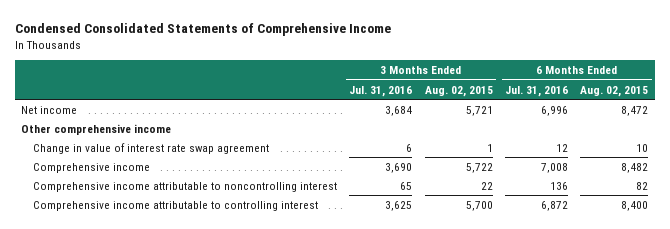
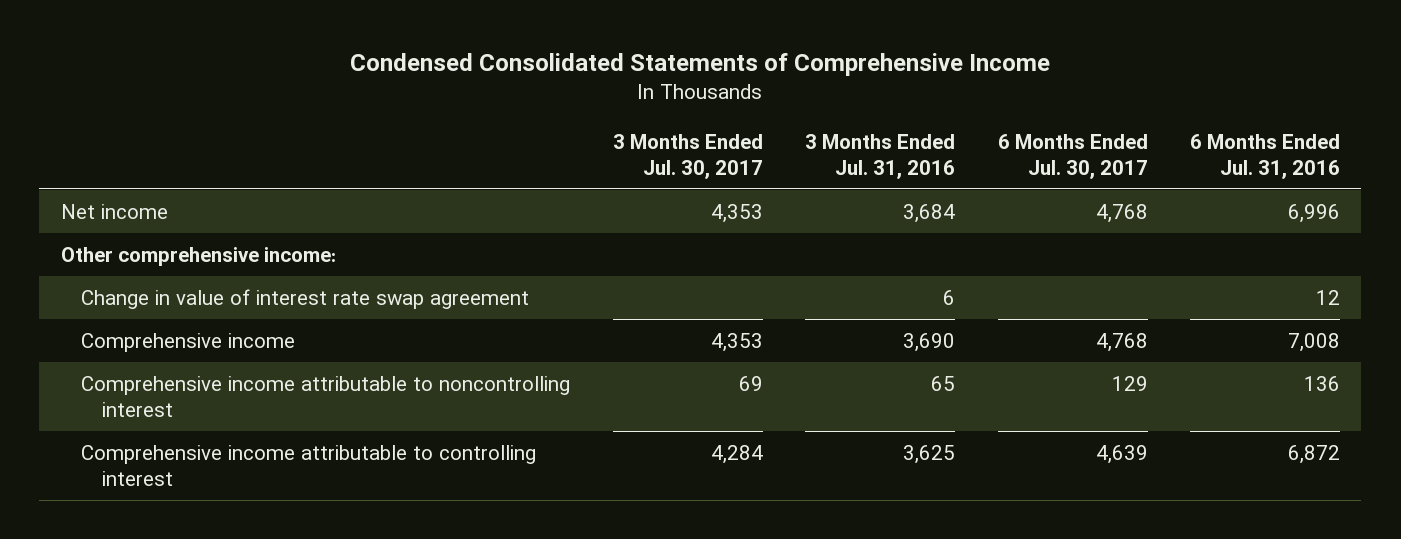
- | 3 Months Ended Jul. 31, 2016 | 3 Months Ended Aug. 02, 2015 | 6 Months Ended Jul. 31, 2016 | 6 Months Ended Aug. 02, 2015
+ | 3 Months Ended Jul. 30, 2017 | 3 Months Ended Jul. 31, 2016 | 6 Months Ended Jul. 30, 2017 | 6 Months Ended Jul. 31, 2016
- Other comprehensive income
+ Other comprehensive income:

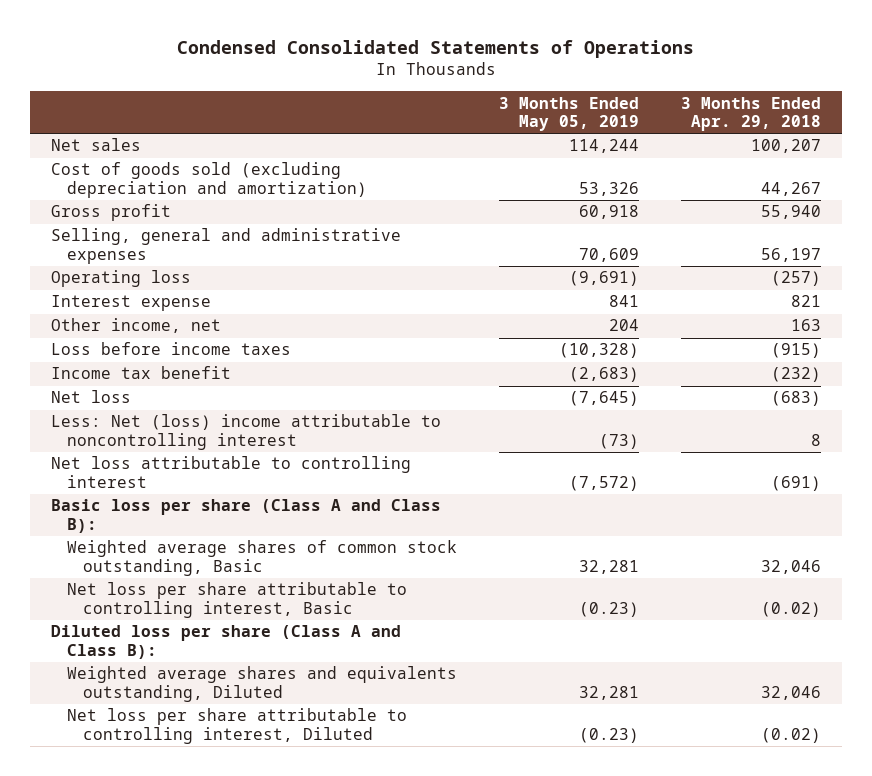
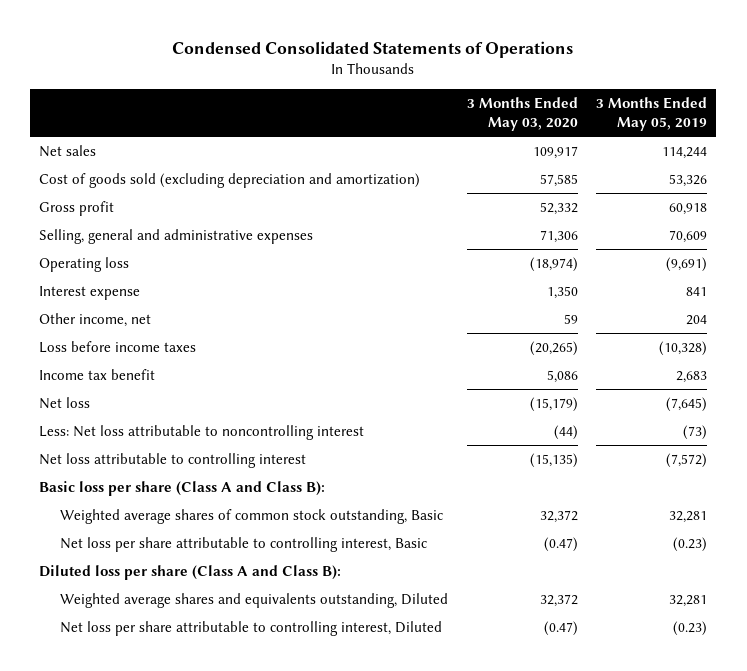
- | 3 Months Ended May 05, 2019 | 3 Months Ended Apr. 29, 2018
+ | 3 Months Ended May 03, 2020 | 3 Months Ended May 05, 2019
- Income tax benefit | (2,683) | (232)
+ Income tax benefit | 5,086 | 2,683
- Less: Net (loss) income attributable to noncontrolling interest | (73) | 8
+ Less: Net loss attributable to noncontrolling interest | (44) | (73)

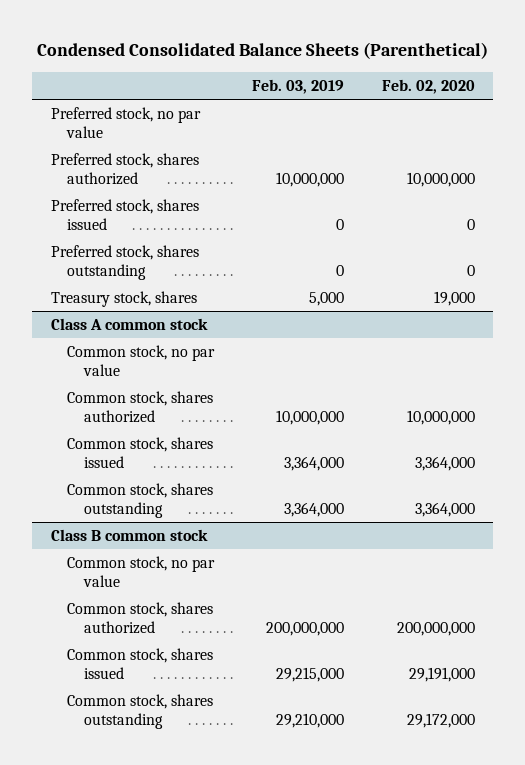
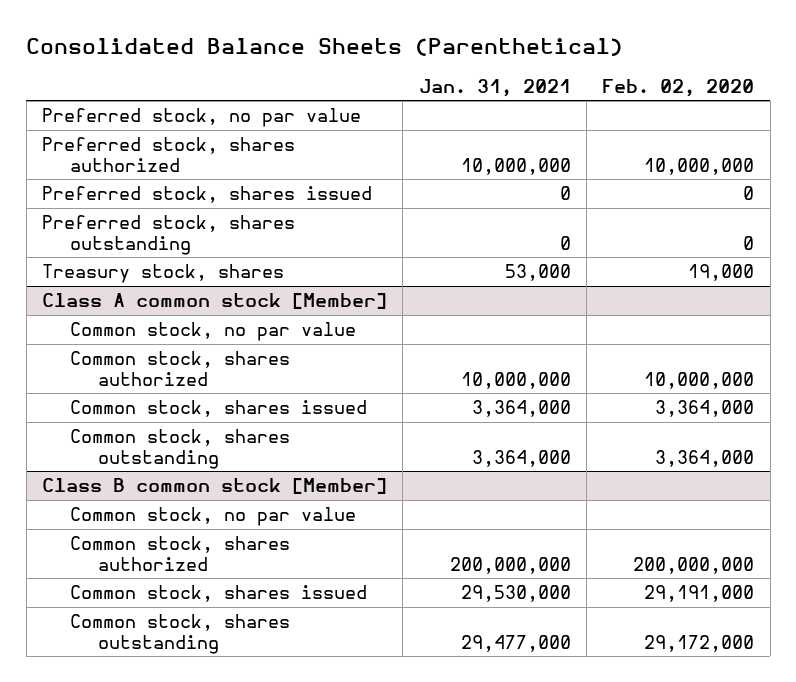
- Condensed Consolidated Balance Sheets (Parenthetical)
+ Consolidated Balance Sheets (Parenthetical)
- | Feb. 03, 2019 | Feb. 02, 2020
+ | Jan. 31, 2021 | Feb. 02, 2020
- Class A common stock
+ Class A common stock [Member]
- Class B common stock
+ Class B common stock [Member]

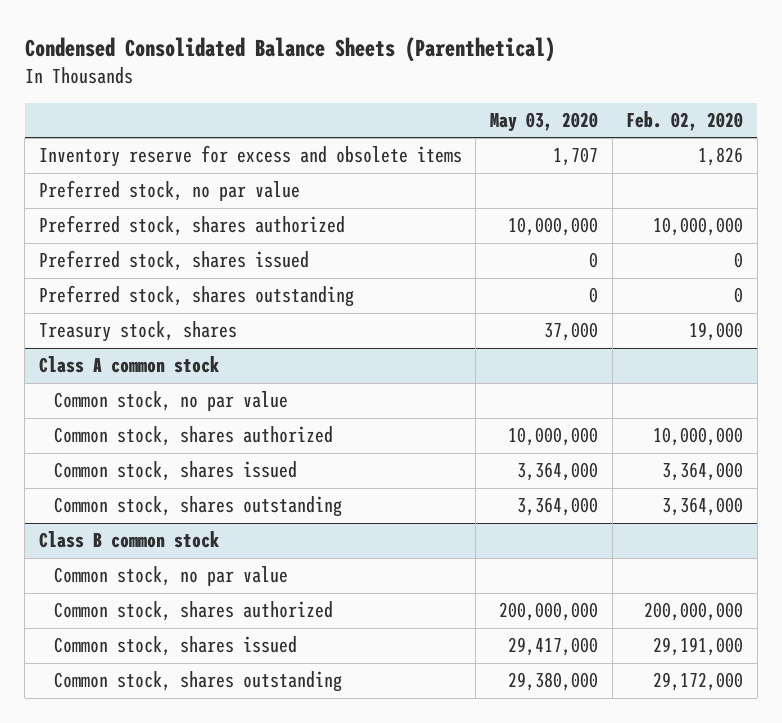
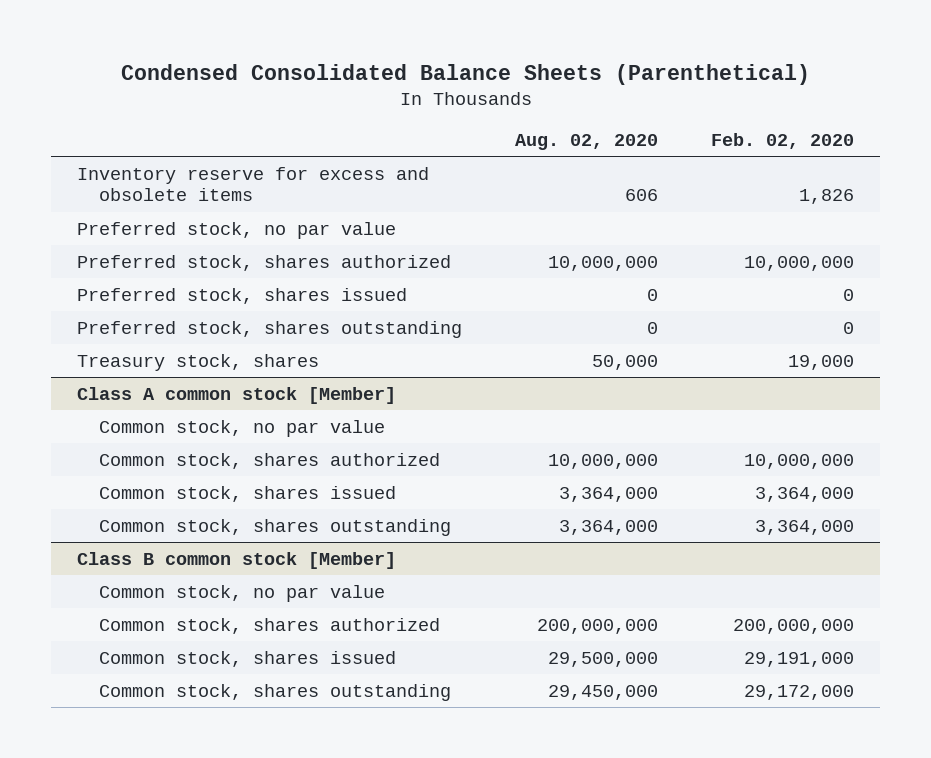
- | May 03, 2020 | Feb. 02, 2020
+ | Aug. 02, 2020 | Feb. 02, 2020
- Class A common stock
+ Class A common stock [Member]
- Class B common stock
+ Class B common stock [Member]

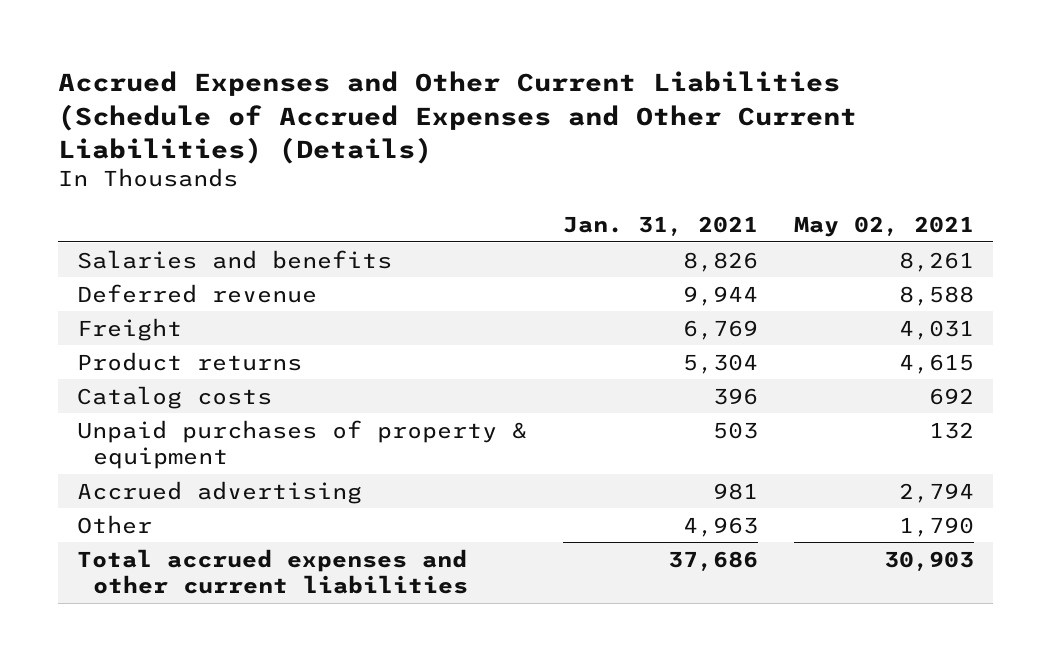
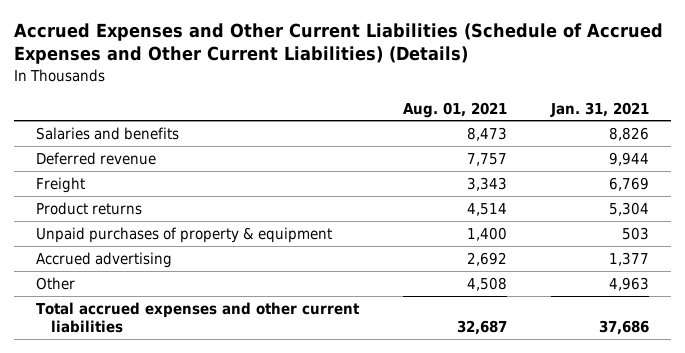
- | Jan. 31, 2021 | May 02, 2021
+ | Aug. 01, 2021 | Jan. 31, 2021
- Catalog costs | 396 | 692
- Accrued advertising | 981 | 2,794
+ Accrued advertising | 2,692 | 1,377

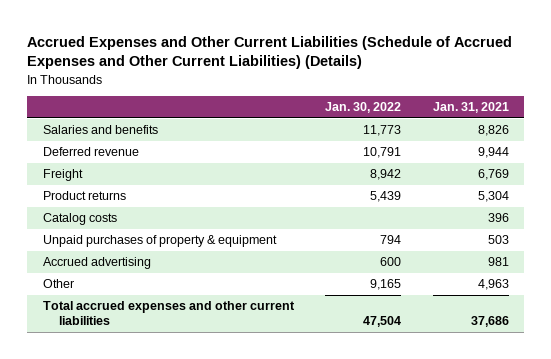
- | Aug. 01, 2021 | Jan. 31, 2021
+ | Jan. 30, 2022 | Jan. 31, 2021
+ Catalog costs | | 396
- Accrued advertising | 2,692 | 1,377
+ Accrued advertising | 600 | 981

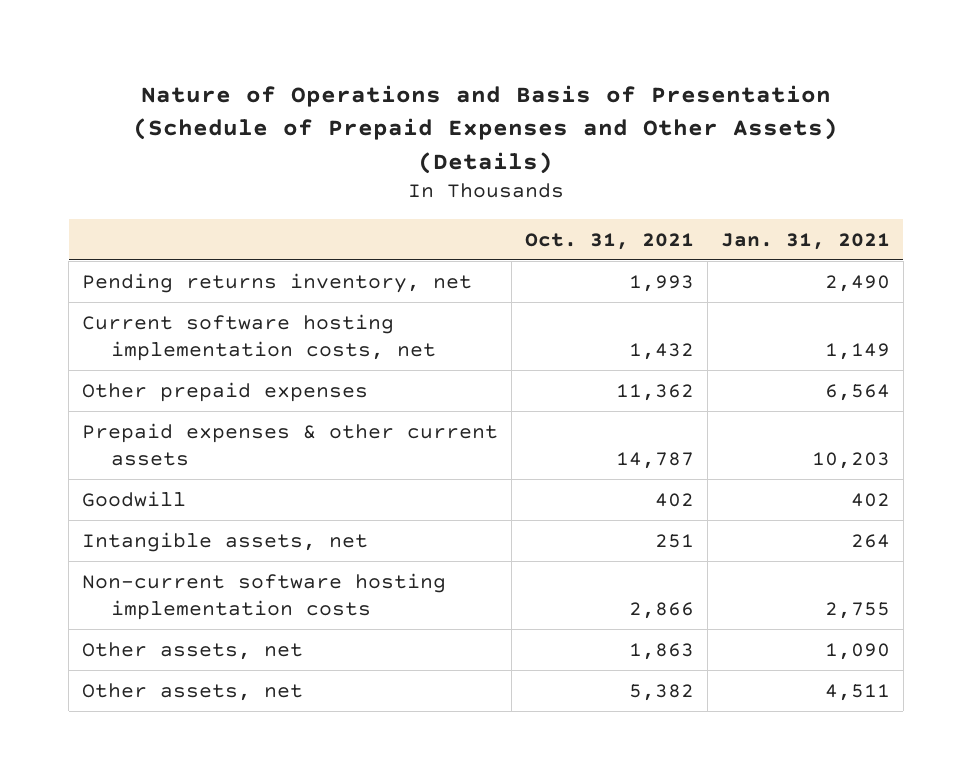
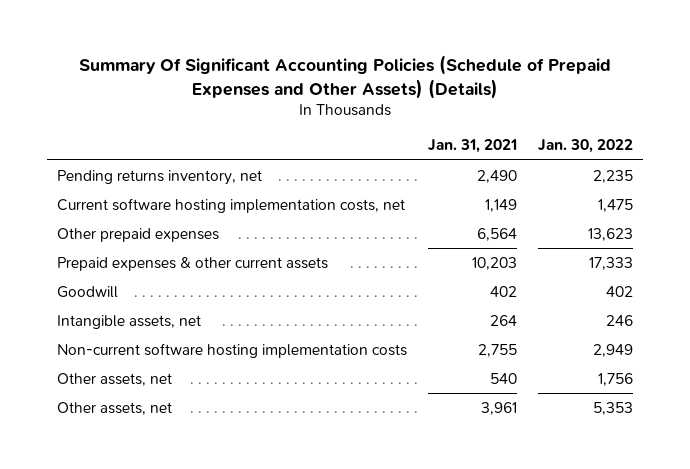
- Nature of Operations and Basis of Presentation (Schedule of Prepaid Expenses and Other Assets) (Details)
+ Summary Of Significant Accounting Policies (Schedule of Prepaid Expenses and Other Assets) (Details)
- | Oct. 31, 2021 | Jan. 31, 2021
+ | Jan. 31, 2021 | Jan. 30, 2022
- Other assets, net | 1,863 | 1,090
- Other assets, net | 5,382 | 4,511
+ Other assets, net | 540 | 1,756
+ Other assets, net | 3,961 | 5,353

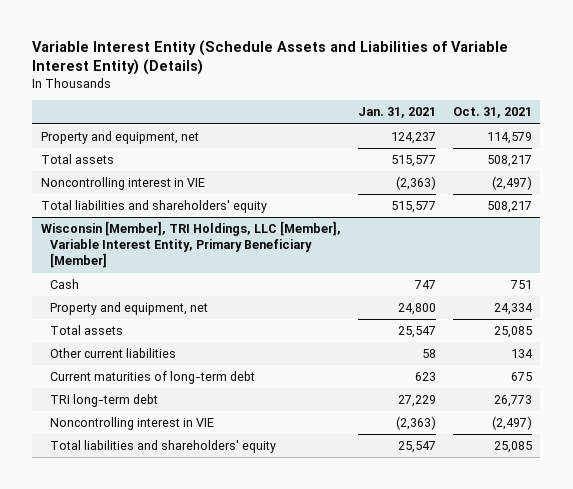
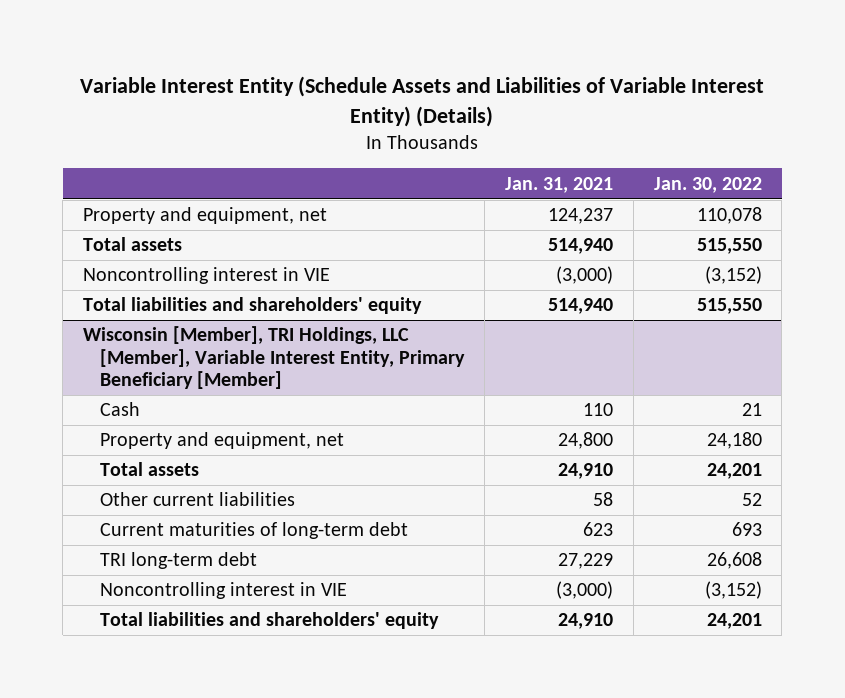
- | Jan. 31, 2021 | Oct. 31, 2021
+ | Jan. 31, 2021 | Jan. 30, 2022
- Total assets | 515,577 | 508,217
- Noncontrolling interest in VIE | (2,363) | (2,497)
- Total liabilities and shareholders' equity | 515,577 | 508,217
+ Total assets | 514,940 | 515,550
+ Noncontrolling interest in VIE | (3,000) | (3,152)
+ Total liabilities and shareholders' equity | 514,940 | 515,550
@ Wisconsin [Member], TRI Holdings, LLC [Member], Variable Interest Entity, Primary Beneficiary [Member]
- Cash | 747 | 751
+ Cash | 110 | 21
- Total assets | 25,547 | 25,085
+ Total assets | 24,910 | 24,201
- Noncontrolling interest in VIE | (2,363) | (2,497)
- Total liabilities and shareholders' equity | 25,547 | 25,085
+ Noncontrolling interest in VIE | (3,000) | (3,152)
+ Total liabilities and shareholders' equity | 24,910 | 24,201

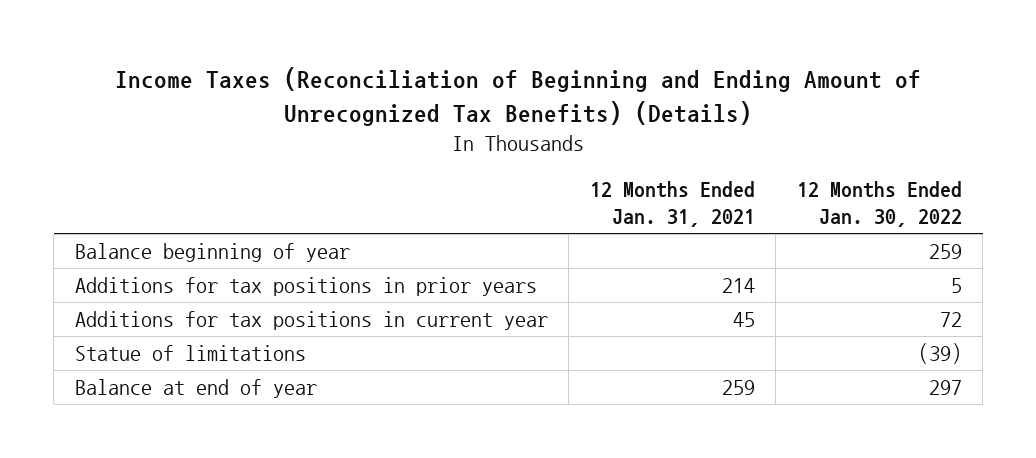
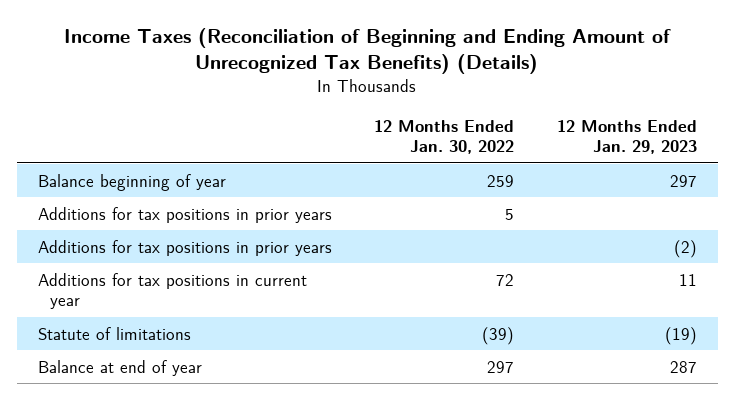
- | 12 Months Ended Jan. 31, 2021 | 12 Months Ended Jan. 30, 2022
+ | 12 Months Ended Jan. 30, 2022 | 12 Months Ended Jan. 29, 2023
+ Additions for tax positions in prior years | | (2)
- Statue of limitations | | (39)
+ Statute of limitations | (39) | (19)

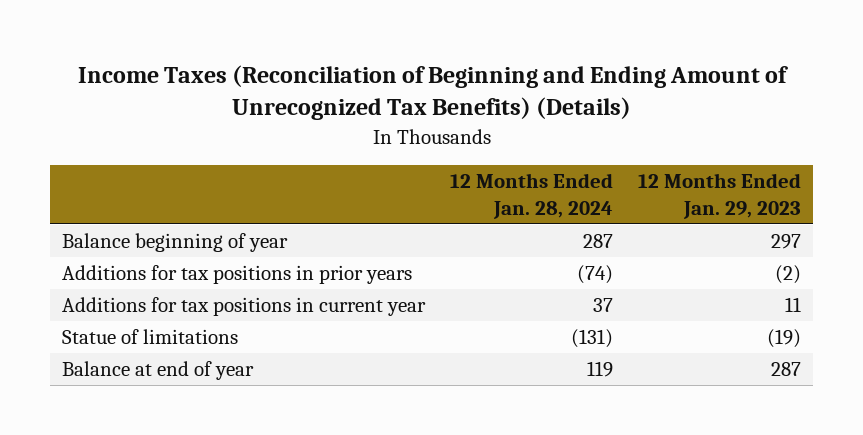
- | 12 Months Ended Jan. 30, 2022 | 12 Months Ended Jan. 29, 2023
+ | 12 Months Ended Jan. 28, 2024 | 12 Months Ended Jan. 29, 2023
- Additions for tax positions in prior years | 5 |
- Statute of limitations | (39) | (19)
+ Statue of limitations | (131) | (19)

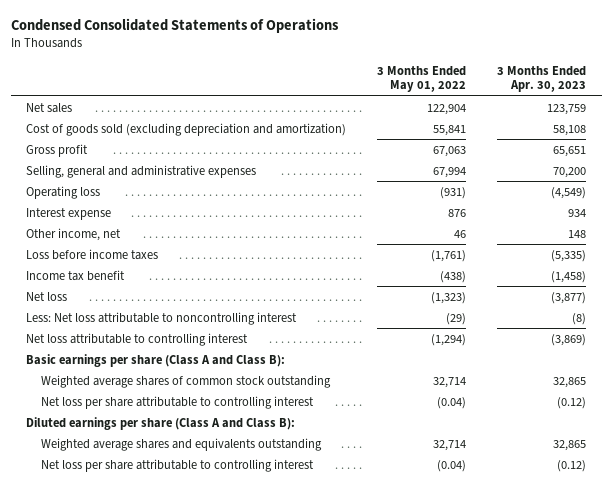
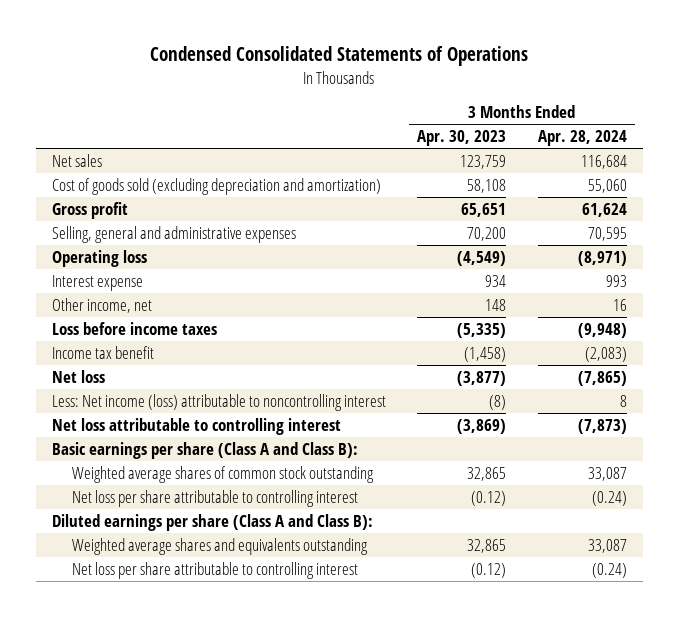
- | 3 Months Ended May 01, 2022 | 3 Months Ended Apr. 30, 2023
+ | 3 Months Ended Apr. 30, 2023 | 3 Months Ended Apr. 28, 2024
- Less: Net loss attributable to noncontrolling interest | (29) | (8)
+ Less: Net income (loss) attributable to noncontrolling interest | (8) | 8

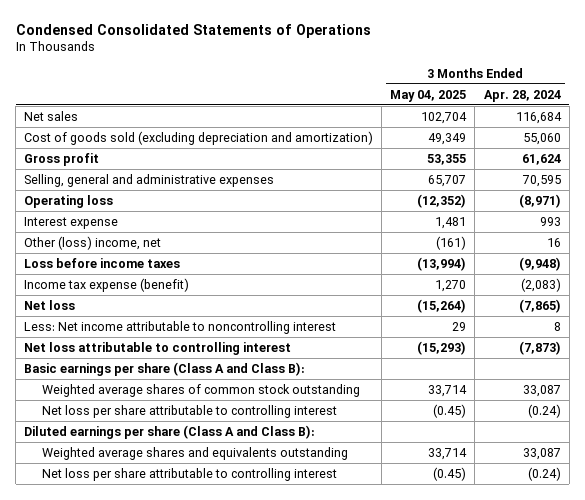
- | 3 Months Ended Apr. 30, 2023 | 3 Months Ended Apr. 28, 2024
+ | 3 Months Ended May 04, 2025 | 3 Months Ended Apr. 28, 2024
- Other income, net | 148 | 16
+ Other (loss) income, net | (161) | 16
- Income tax benefit | (1,458) | (2,083)
+ Income tax expense (benefit) | 1,270 | (2,083)
- Less: Net income (loss) attributable to noncontrolling interest | (8) | 8
+ Less: Net income attributable to noncontrolling interest | 29 | 8

